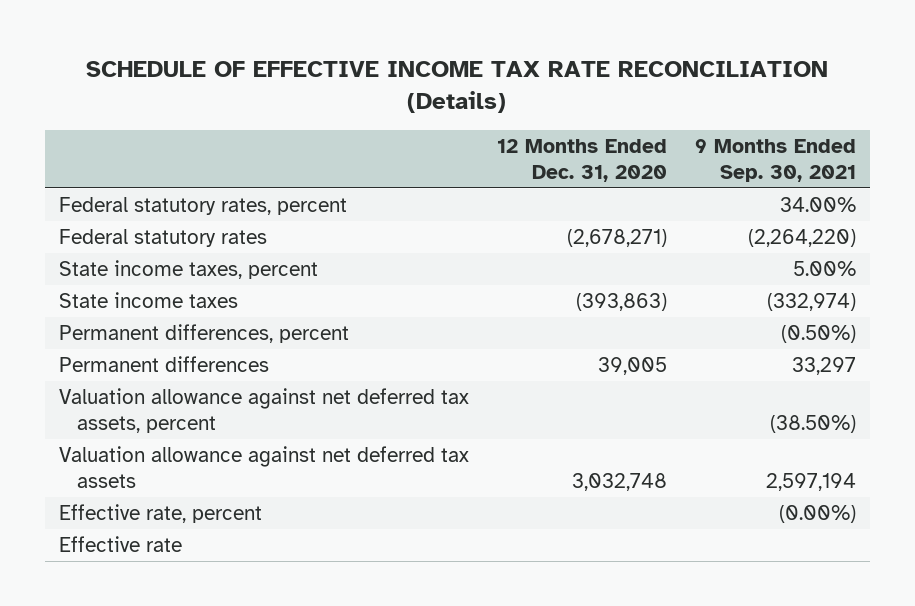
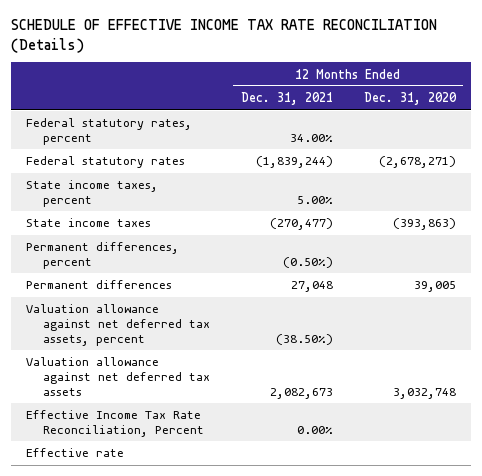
- | 12 Months Ended Dec. 31, 2020 | 9 Months Ended Sep. 30, 2021
+ | 12 Months Ended Dec. 31, 2021 | 12 Months Ended Dec. 31, 2020
- Effective rate, percent | | (0.00%)
+ Effective Income Tax Rate Reconciliation, Percent | 0.00% |

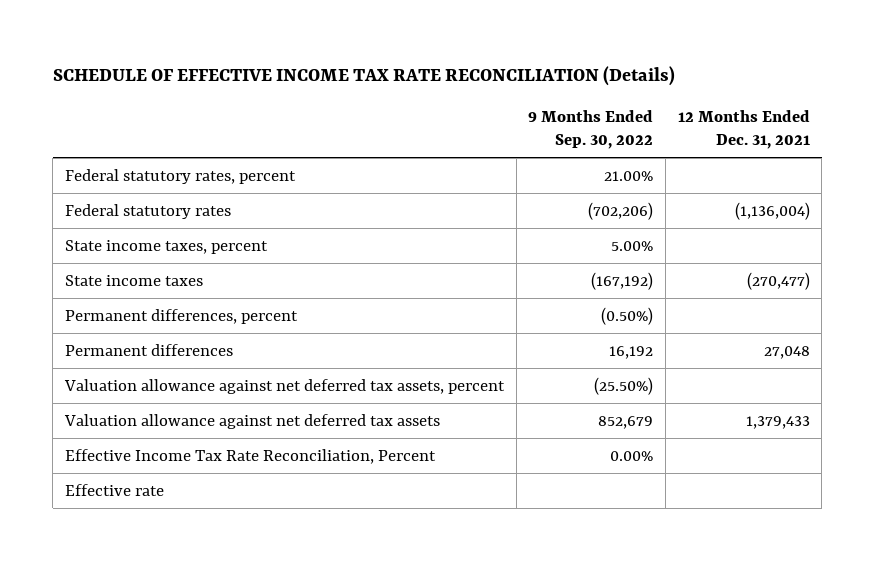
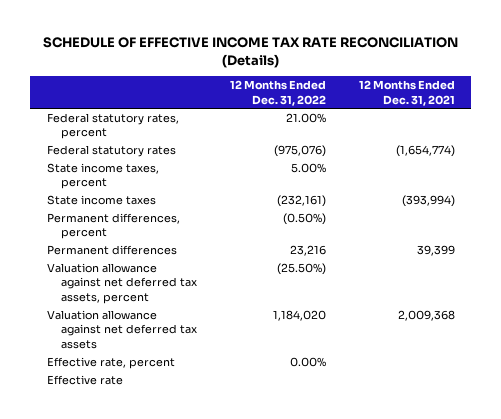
- | 9 Months Ended Sep. 30, 2022 | 12 Months Ended Dec. 31, 2021
+ | 12 Months Ended Dec. 31, 2022 | 12 Months Ended Dec. 31, 2021
- Federal statutory rates | (702,206) | (1,136,004)
+ Federal statutory rates | (975,076) | (1,654,774)
- State income taxes | (167,192) | (270,477)
+ State income taxes | (232,161) | (393,994)
- Permanent differences | 16,192 | 27,048
+ Permanent differences | 23,216 | 39,399
- Valuation allowance against net deferred tax assets | 852,679 | 1,379,433
- Effective Income Tax Rate Reconciliation, Percent | 0.00% |
+ Valuation allowance against net deferred tax assets | 1,184,020 | 2,009,368
+ Effective rate, percent | 0.00% |

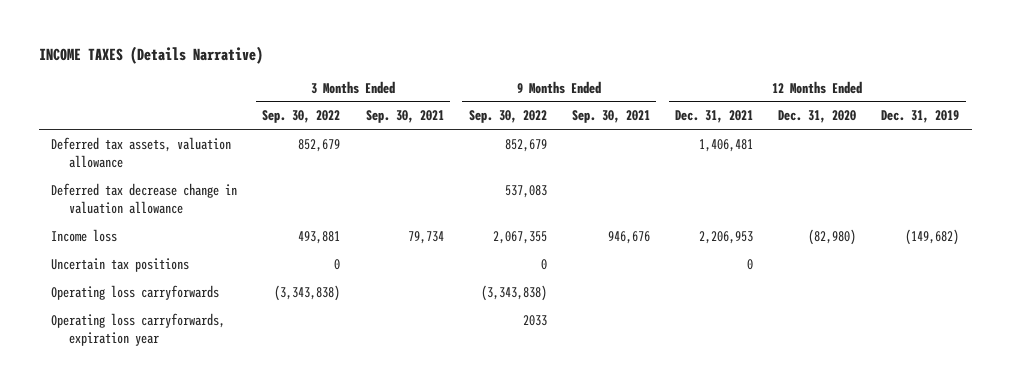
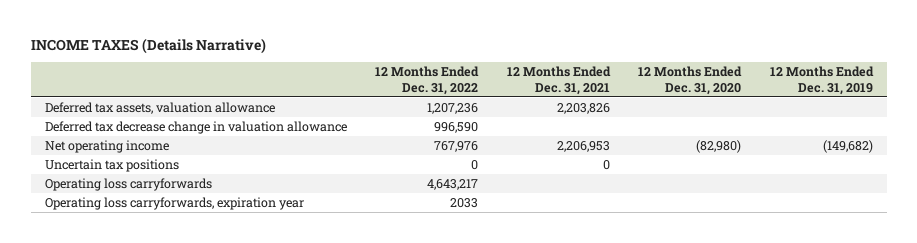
- | 3 Months Ended Sep. 30, 2022 | 3 Months Ended Sep. 30, 2021 | 9 Months Ended Sep. 30, 2022 | 9 Months Ended Sep. 30, 2021 | 12 Months Ended Dec. 31, 2021 | 12 Months Ended Dec. 31, 2020 | 12 Months Ended Dec. 31, 2019
+ | 12 Months Ended Dec. 31, 2022 | 12 Months Ended Dec. 31, 2021 | 12 Months Ended Dec. 31, 2020 | 12 Months Ended Dec. 31, 2019
- Deferred tax assets, valuation allowance | 852,679 | | 852,679 | | 1,406,481 | |
+ Deferred tax assets, valuation allowance | 1,207,236 | 2,203,826 | |
- Income loss | 493,881 | 79,734 | 2,067,355 | 946,676 | 2,206,953 | (82,980) | (149,682)
+ Net operating income | 767,976 | 2,206,953 | (82,980) | (149,682)

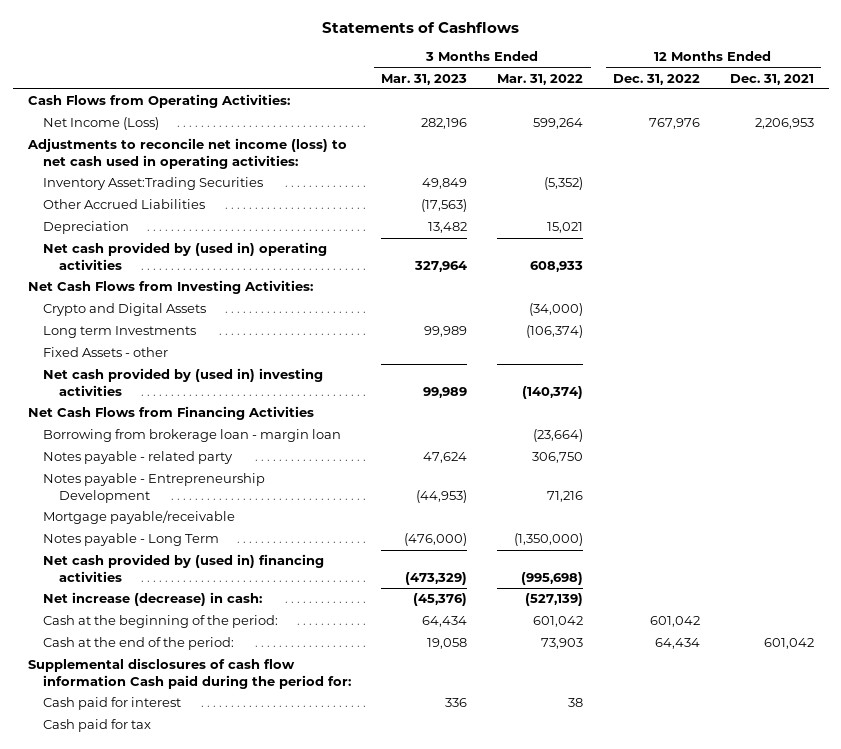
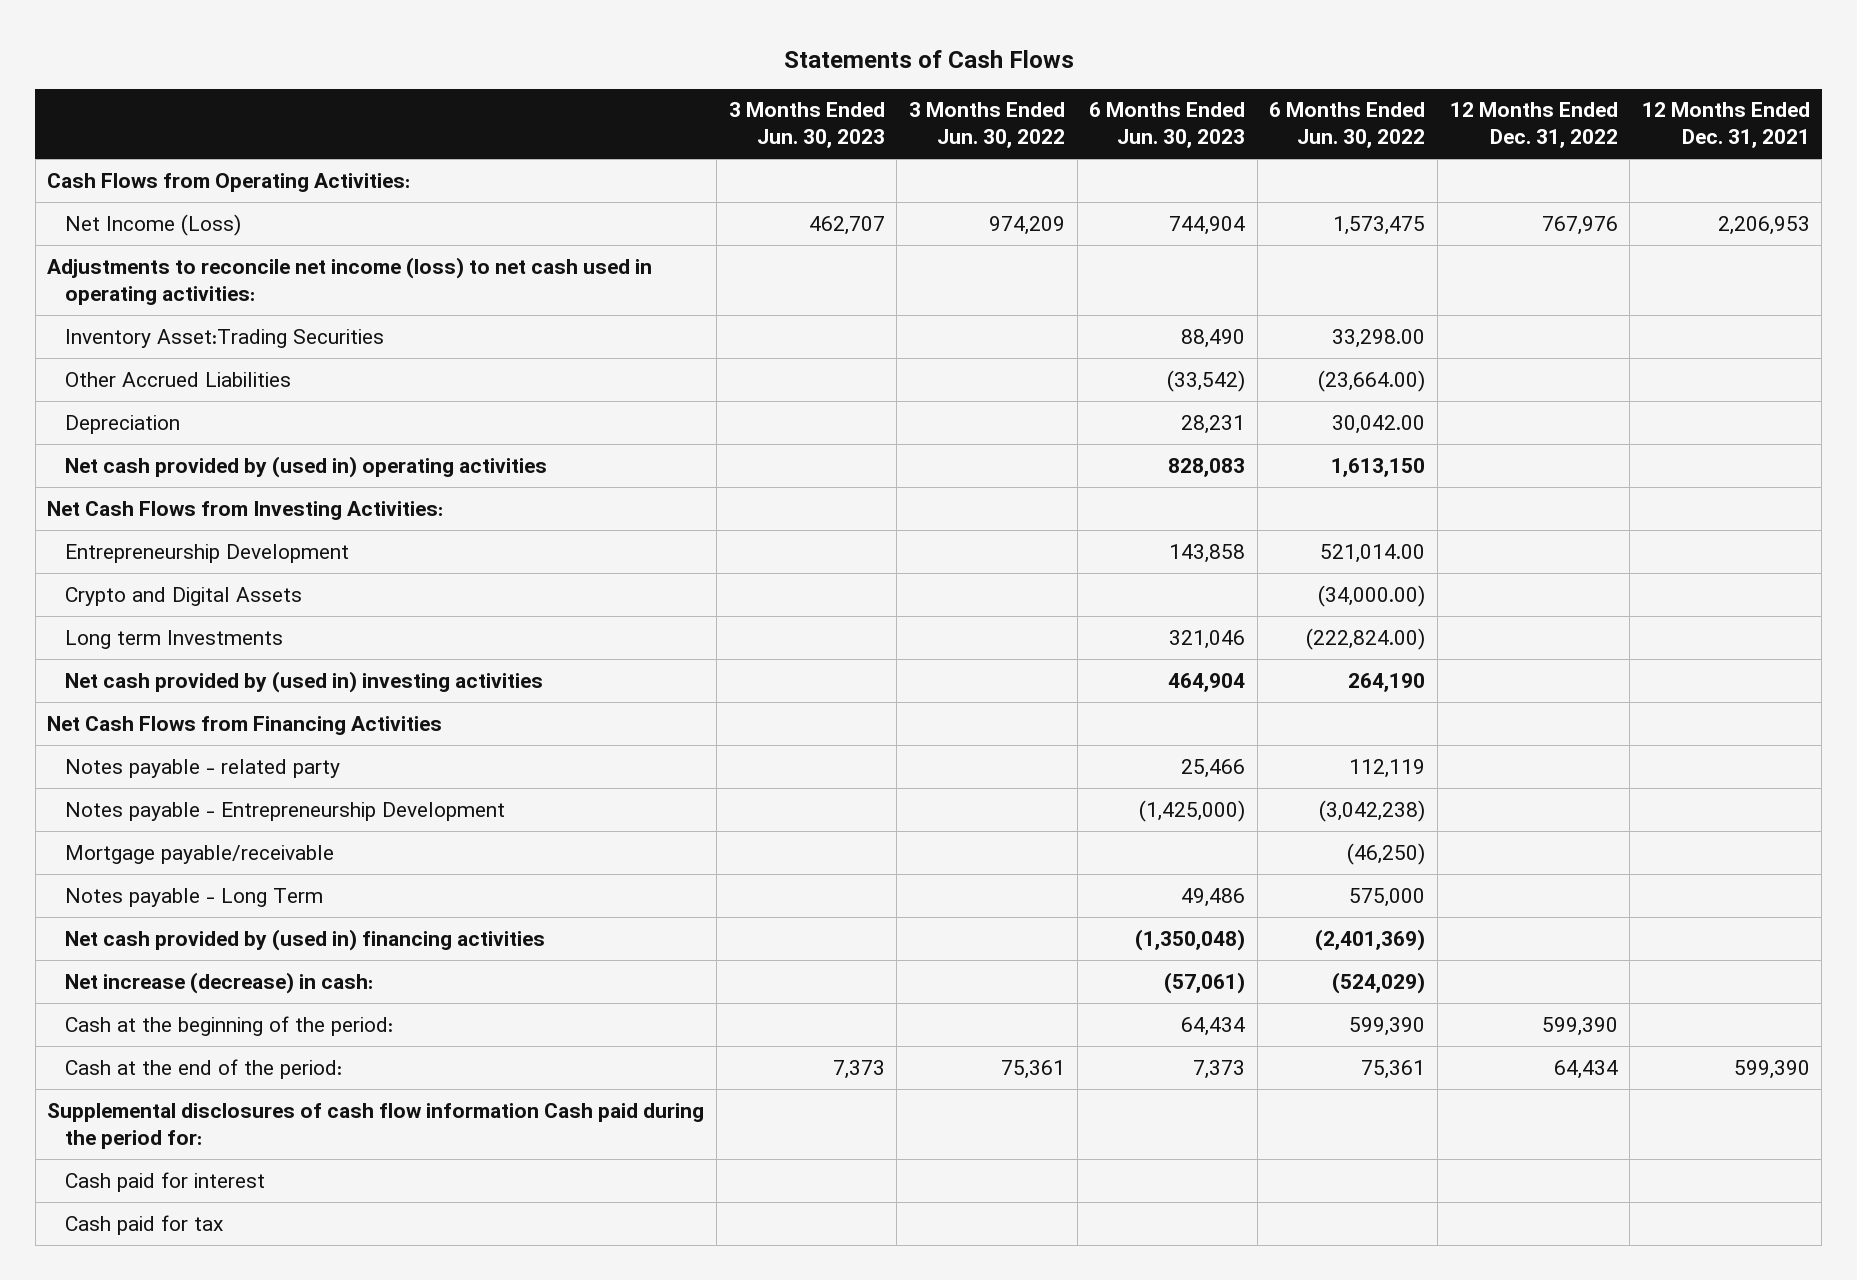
- Statements of Cashflows
+ Statements of Cash Flows
- | 3 Months Ended Mar. 31, 2023 | 3 Months Ended Mar. 31, 2022 | 12 Months Ended Dec. 31, 2022 | 12 Months Ended Dec. 31, 2021
+ | 3 Months Ended Jun. 30, 2023 | 3 Months Ended Jun. 30, 2022 | 6 Months Ended Jun. 30, 2023 | 6 Months Ended Jun. 30, 2022 | 12 Months Ended Dec. 31, 2022 | 12 Months Ended Dec. 31, 2021
+ Entrepreneurship Development | | | 143,858 | 521,014.00 | |
- Fixed Assets - other
- Borrowing from brokerage loan - margin loan | | (23,664) | |
- Cash at the beginning of the period: | 64,434 | 601,042 | 601,042 |
- Cash at the end of the period: | 19,058 | 73,903 | 64,434 | 601,042
+ Cash at the beginning of the period: | | | 64,434 | 599,390 | 599,390 |
+ Cash at the end of the period: | 7,373 | 75,361 | 7,373 | 75,361 | 64,434 | 599,390

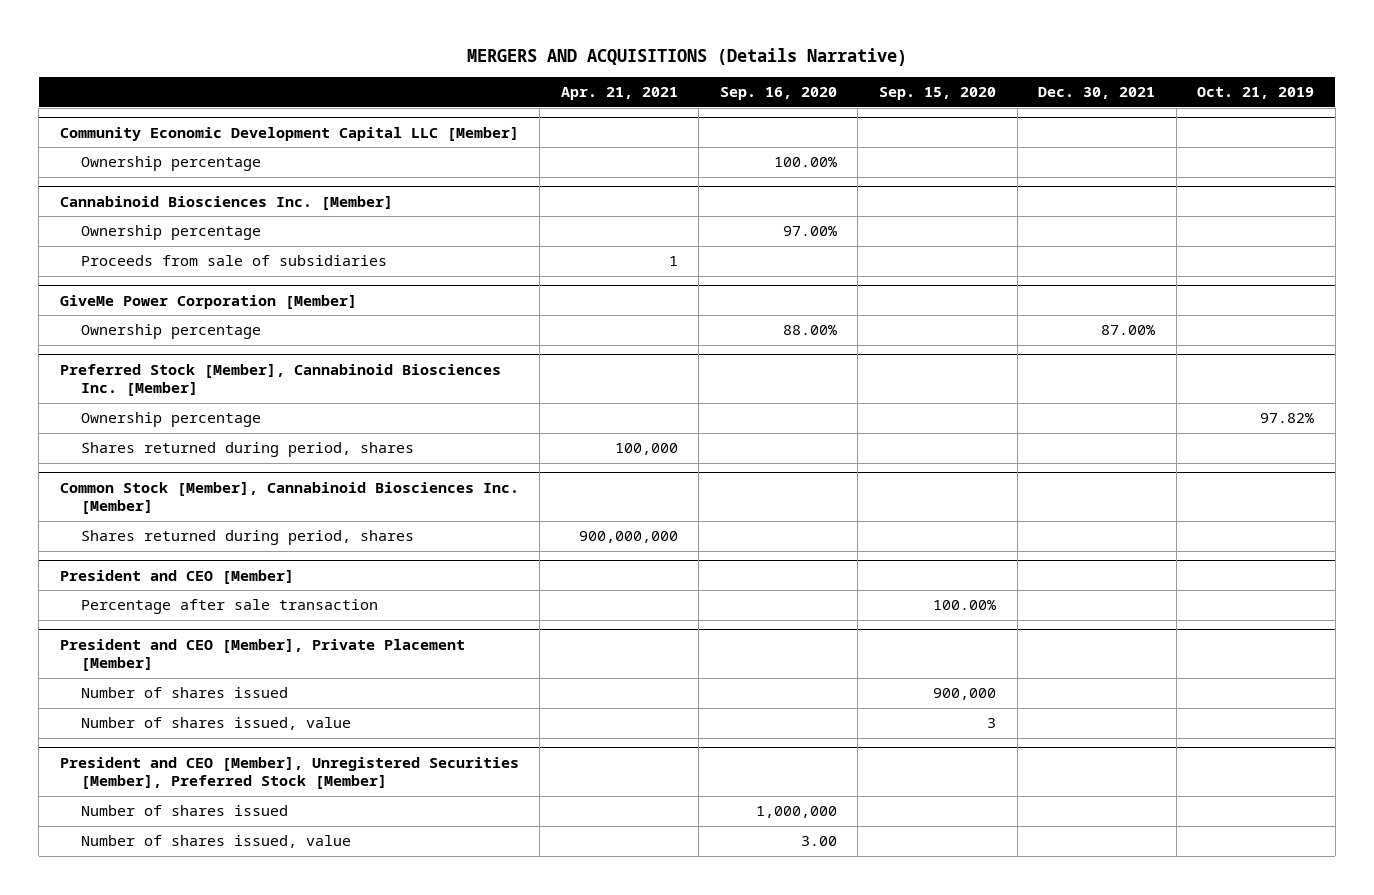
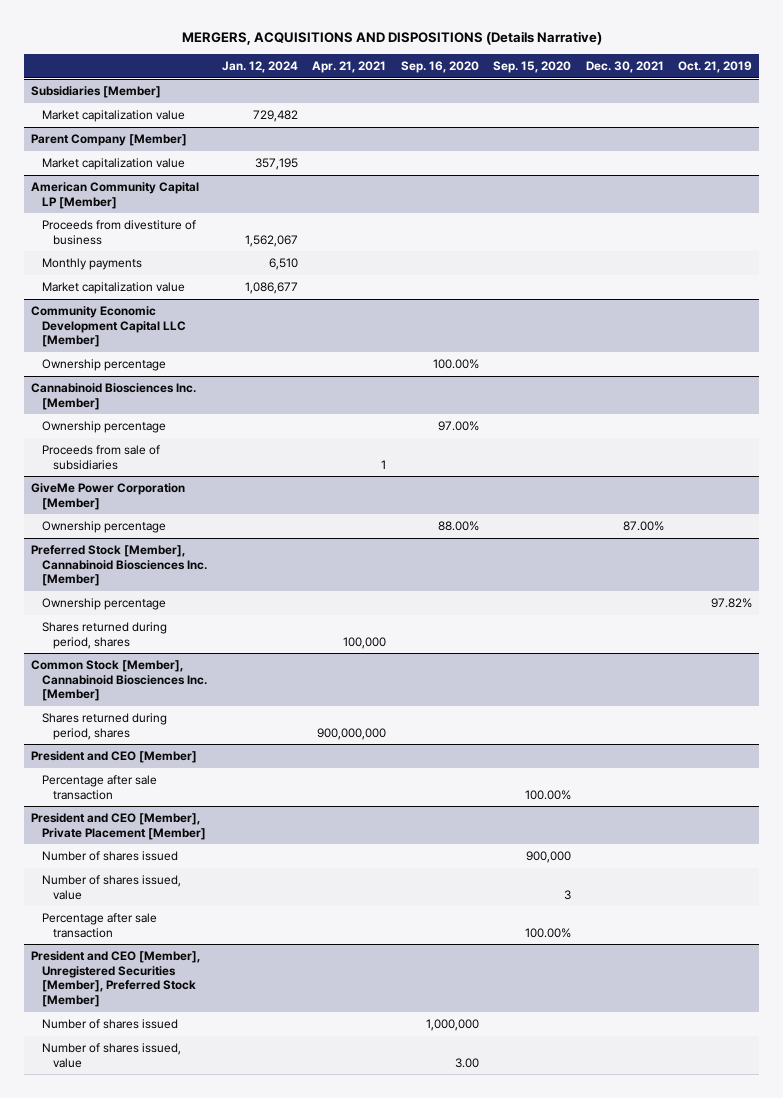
- MERGERS AND ACQUISITIONS (Details Narrative)
+ MERGERS, ACQUISITIONS AND DISPOSITIONS (Details Narrative)
- | Apr. 21, 2021 | Sep. 16, 2020 | Sep. 15, 2020 | Dec. 30, 2021 | Oct. 21, 2019
+ | Jan. 12, 2024 | Apr. 21, 2021 | Sep. 16, 2020 | Sep. 15, 2020 | Dec. 30, 2021 | Oct. 21, 2019
+ Subsidiaries [Member]
+ Market capitalization value | 729,482 | | | | |
+ Parent Company [Member]
+ Market capitalization value | 357,195 | | | | |
+ American Community Capital LP [Member]
+ Proceeds from divestiture of business | 1,562,067 | | | | |
+ Monthly payments | 6,510 | | | | |
+ Market capitalization value | 1,086,677 | | | | |
@ President and CEO [Member], Private Placement [Member]
+ Percentage after sale transaction | | | | 100.00% | |

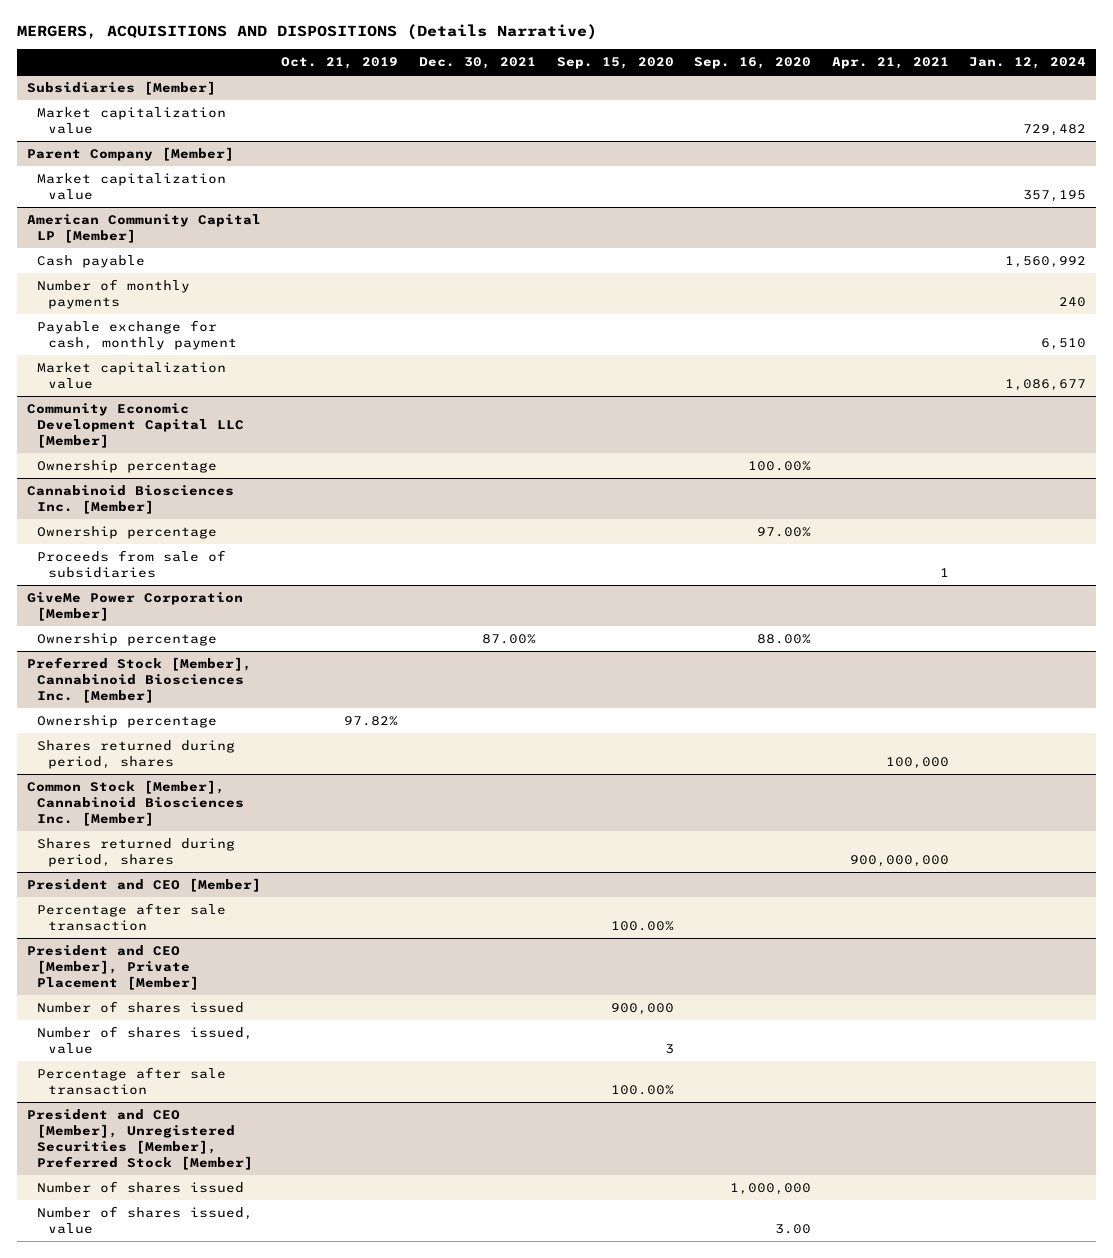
- | Jan. 12, 2024 | Apr. 21, 2021 | Sep. 16, 2020 | Sep. 15, 2020 | Dec. 30, 2021 | Oct. 21, 2019
+ | Oct. 21, 2019 | Dec. 30, 2021 | Sep. 15, 2020 | Sep. 16, 2020 | Apr. 21, 2021 | Jan. 12, 2024
@ American Community Capital LP [Member]
- Proceeds from divestiture of business | 1,562,067 | | | | |
- Monthly payments | 6,510 | | | | |
+ Cash payable | | | | | | 1,560,992
+ Number of monthly payments | | | | | | 240
+ Payable exchange for cash, monthly payment | | | | | | 6,510

